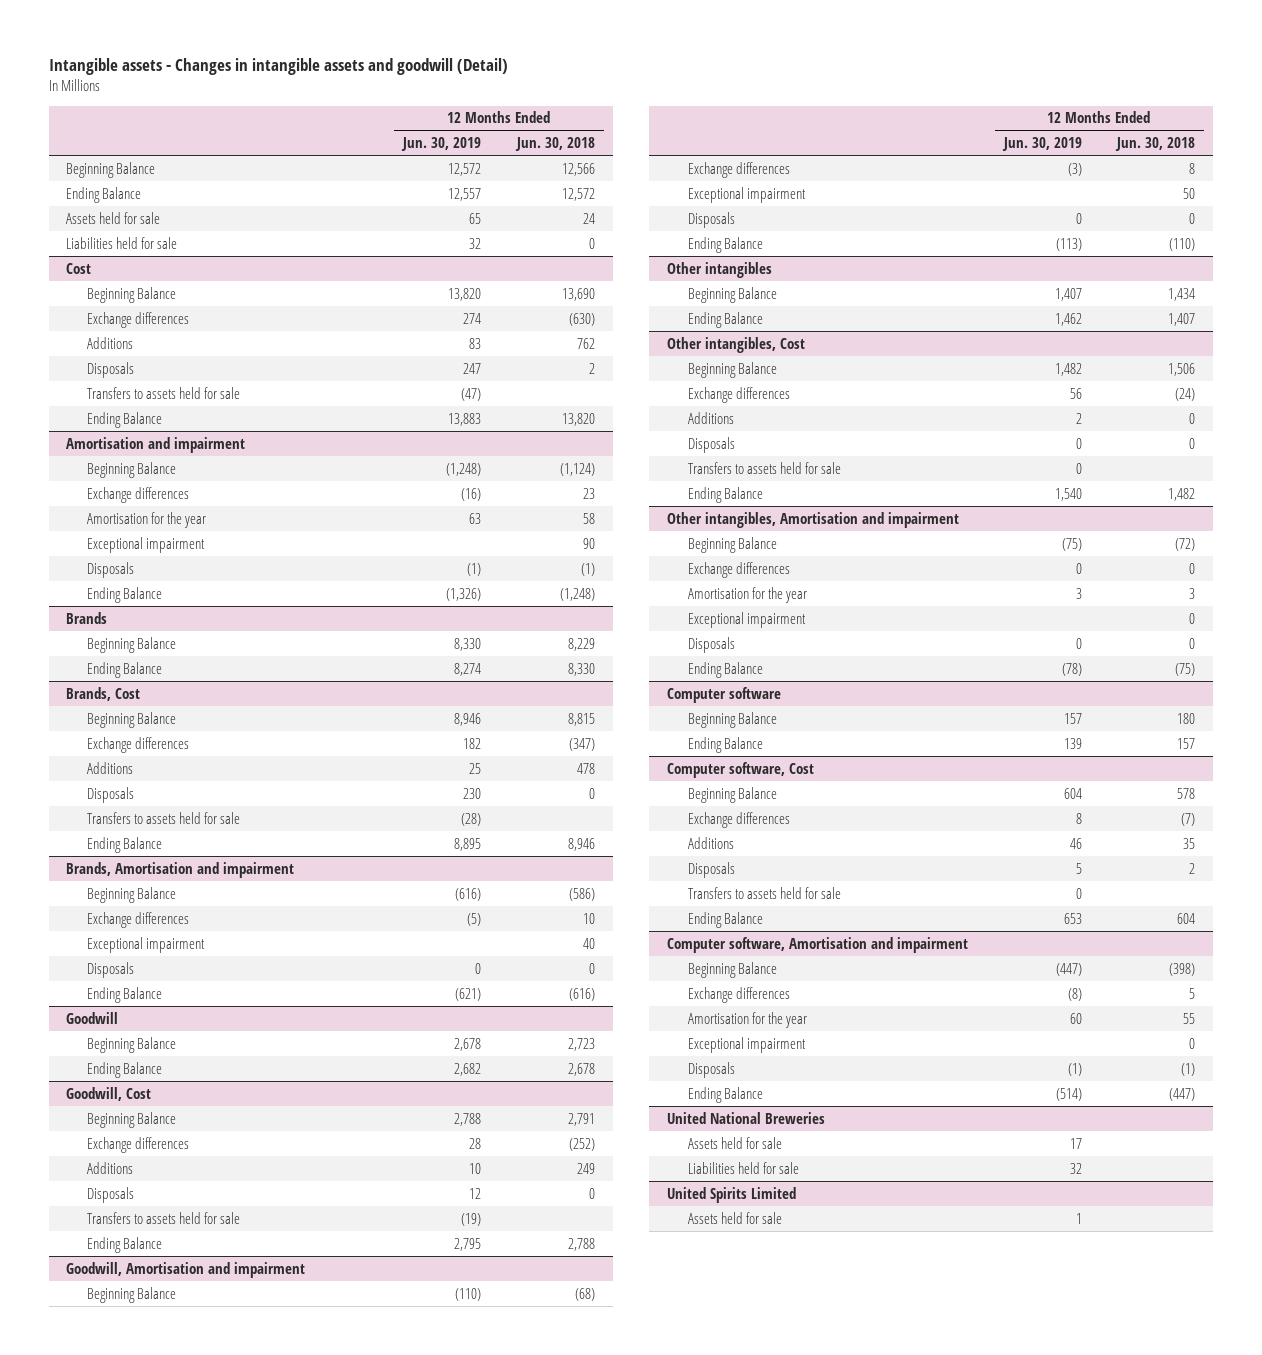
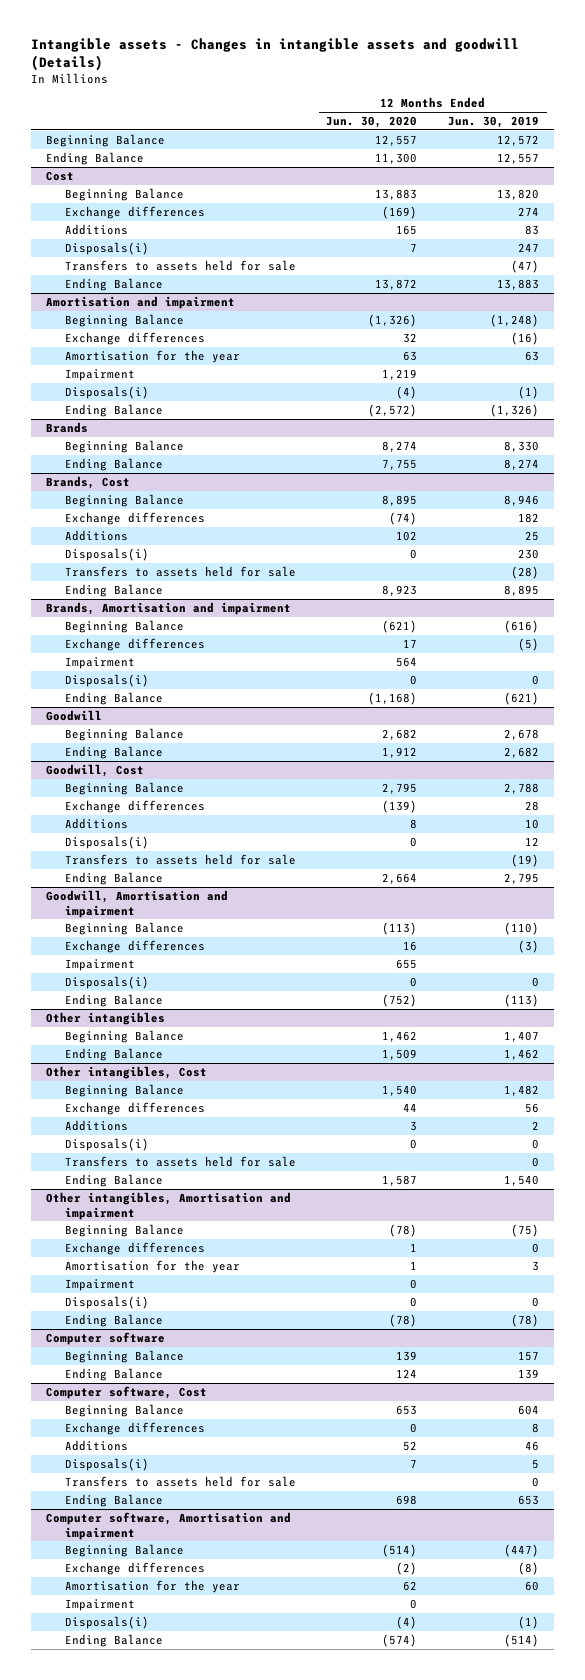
- Intangible assets - Changes in intangible assets and goodwill (Detail)
+ Intangible assets - Changes in intangible assets and goodwill (Details)
- | 12 Months Ended Jun. 30, 2019 | 12 Months Ended Jun. 30, 2018
+ | 12 Months Ended Jun. 30, 2020 | 12 Months Ended Jun. 30, 2019
- Assets held for sale | 65 | 24
- Liabilities held for sale | 32 | 0
@ Cost
- Disposals | 247 | 2
+ Disposals(i) | 7 | 247
@ Amortisation and impairment
- Exceptional impairment | | 90
- Disposals | (1) | (1)
+ Impairment | 1,219 |
+ Disposals(i) | (4) | (1)
@ Brands, Cost
- Disposals | 230 | 0
+ Disposals(i) | 0 | 230
@ Brands, Amortisation and impairment
- Exceptional impairment | | 40
- Disposals | 0 | 0
+ Impairment | 564 |
+ Disposals(i) | 0 | 0
@ Goodwill, Cost
- Disposals | 12 | 0
+ Disposals(i) | 0 | 12
@ Goodwill, Amortisation and impairment
- Exceptional impairment | | 50
- Disposals | 0 | 0
+ Impairment | 655 |
+ Disposals(i) | 0 | 0
@ Other intangibles, Cost
- Disposals | 0 | 0
+ Disposals(i) | 0 | 0
@ Other intangibles, Amortisation and impairment
- Exceptional impairment | | 0
- Disposals | 0 | 0
+ Impairment | 0 |
+ Disposals(i) | 0 | 0
@ Computer software, Cost
- Disposals | 5 | 2
+ Disposals(i) | 7 | 5
@ Computer software, Amortisation and impairment
- Exceptional impairment | | 0
- Disposals | (1) | (1)
+ Impairment | 0 |
+ Disposals(i) | (4) | (1)
- United National Breweries
- Assets held for sale | 17 |
- Liabilities held for sale | 32 |
- United Spirits Limited
- Assets held for sale | 1 |

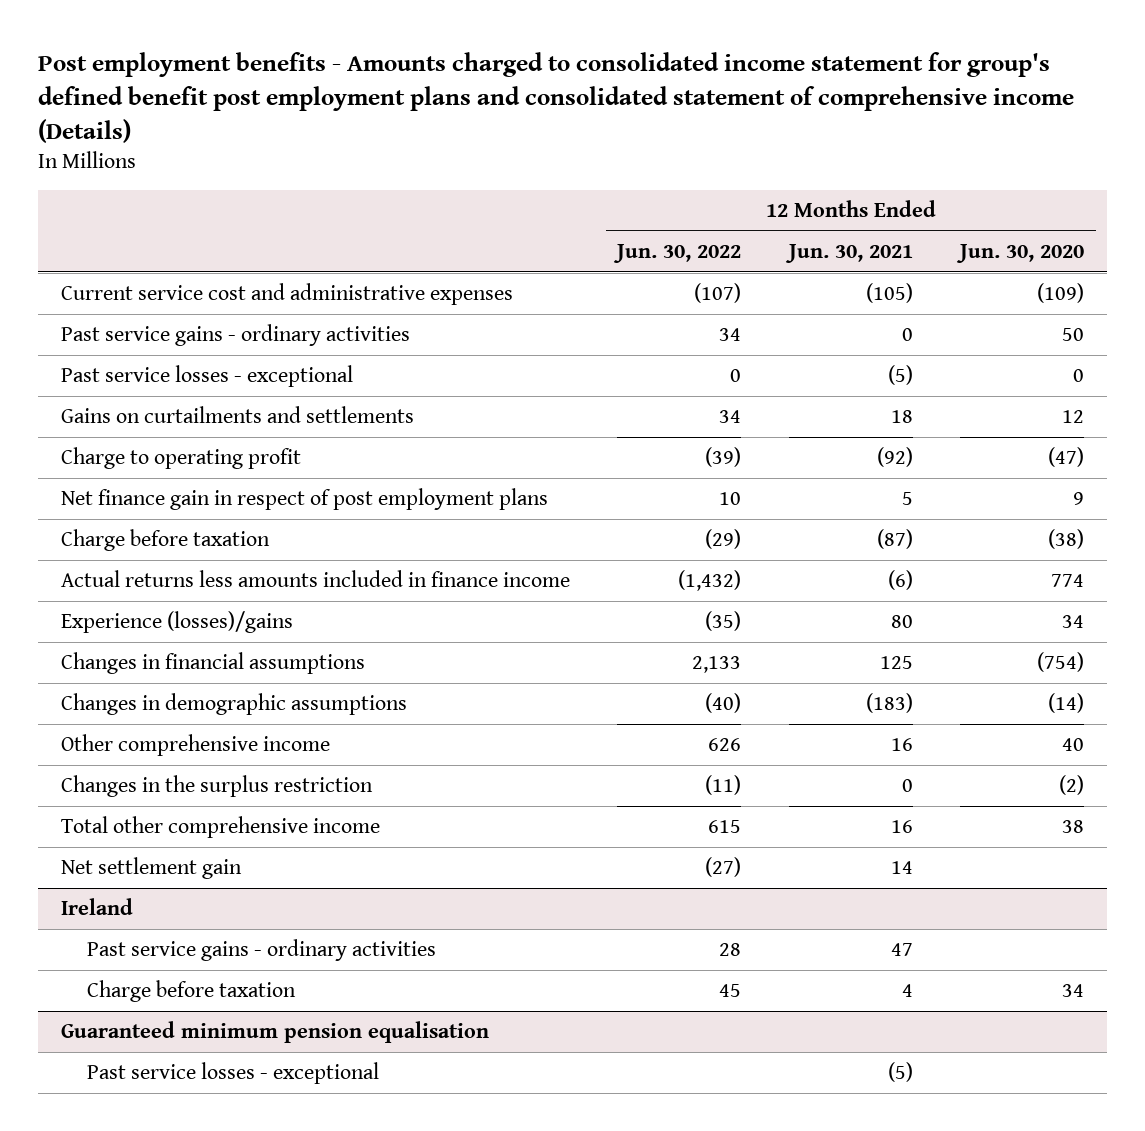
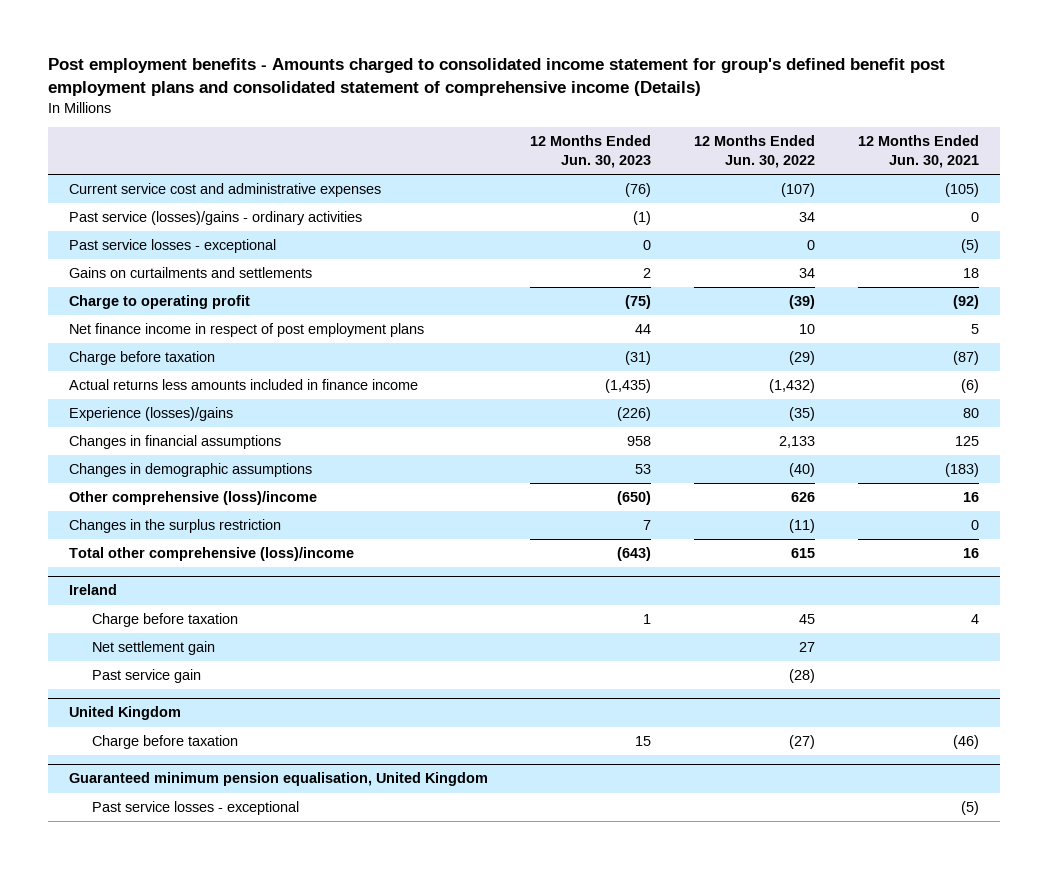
- | 12 Months Ended Jun. 30, 2022 | 12 Months Ended Jun. 30, 2021 | 12 Months Ended Jun. 30, 2020
+ | 12 Months Ended Jun. 30, 2023 | 12 Months Ended Jun. 30, 2022 | 12 Months Ended Jun. 30, 2021
- Past service gains - ordinary activities | 34 | 0 | 50
+ Past service (losses)/gains - ordinary activities | (1) | 34 | 0
- Net finance gain in respect of post employment plans | 10 | 5 | 9
+ Net finance income in respect of post employment plans | 44 | 10 | 5
- Other comprehensive income | 626 | 16 | 40
+ Other comprehensive (loss)/income | (650) | 626 | 16
- Total other comprehensive income | 615 | 16 | 38
- Net settlement gain | (27) | 14 |
+ Total other comprehensive (loss)/income | (643) | 615 | 16
@ Ireland
- Past service gains - ordinary activities | 28 | 47 |
- Guaranteed minimum pension equalisation
@ Ireland
+ Net settlement gain | | 27 |
+ Past service gain | | (28) |
+ United Kingdom
+ Charge before taxation | 15 | (27) | (46)
+ Guaranteed minimum pension equalisation, United Kingdom

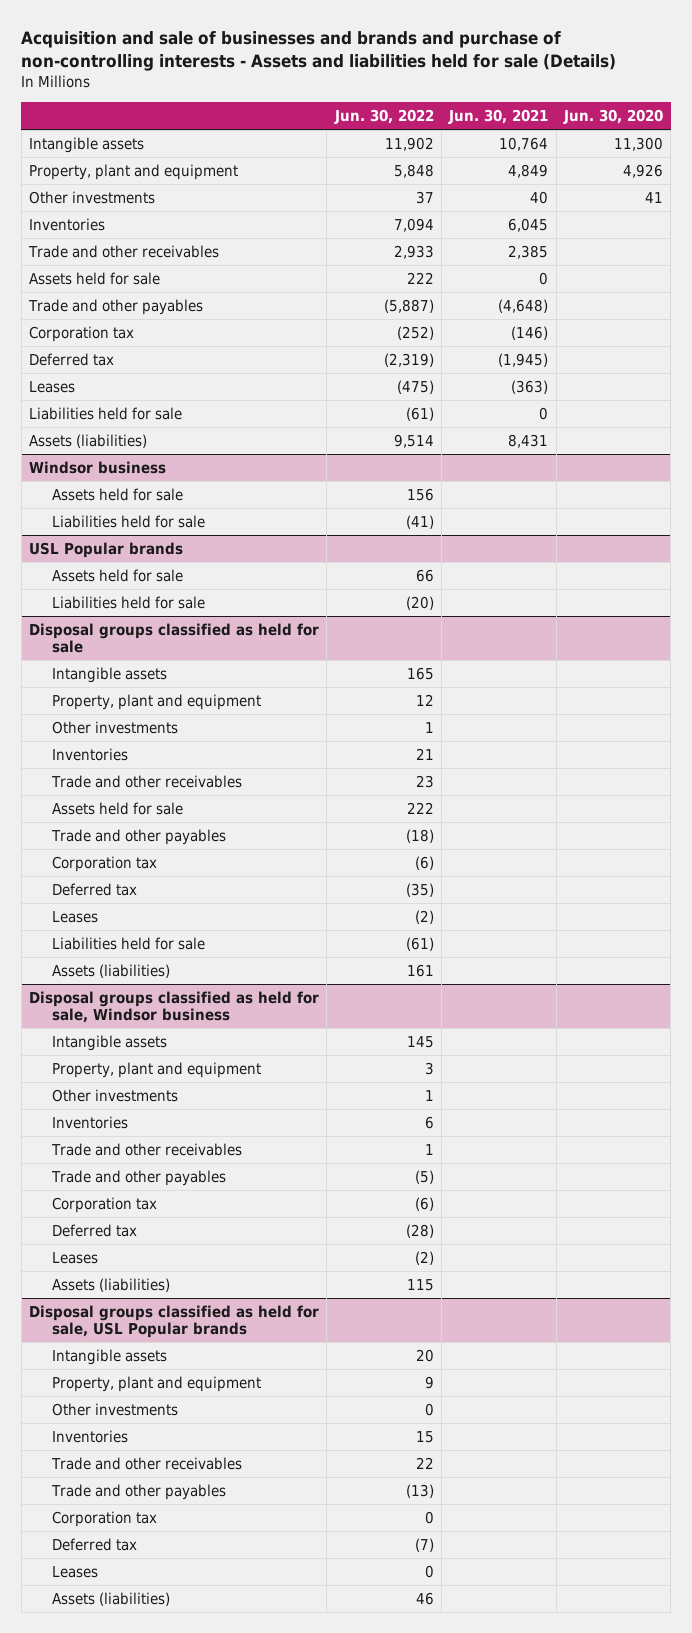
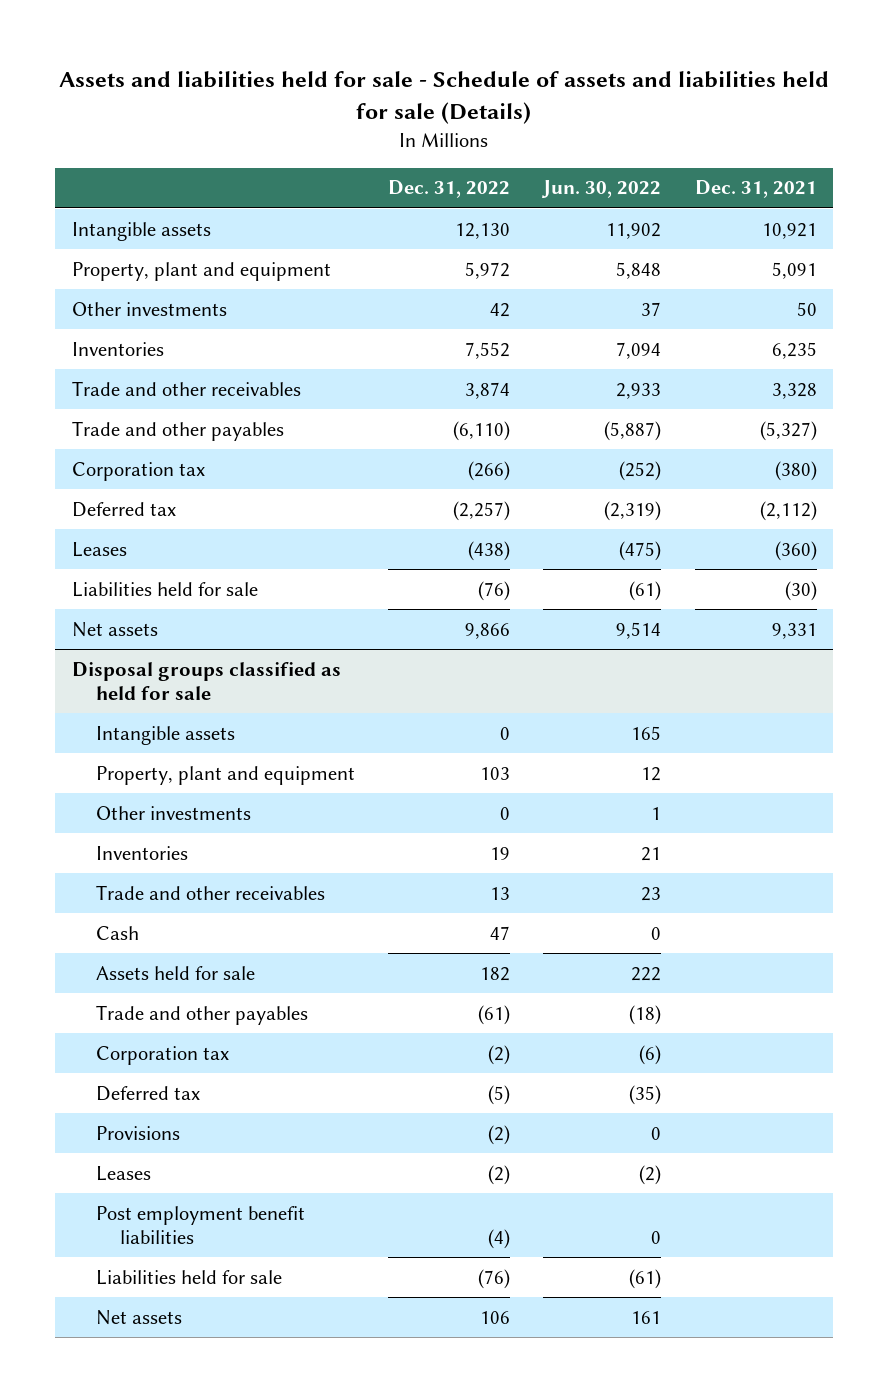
- Acquisition and sale of businesses and brands and purchase of non-controlling interests - Assets and liabilities held for sale (Details)
+ Assets and liabilities held for sale - Schedule of assets and liabilities held for sale (Details)
- | Jun. 30, 2022 | Jun. 30, 2021 | Jun. 30, 2020
+ | Dec. 31, 2022 | Jun. 30, 2022 | Dec. 31, 2021
- Assets held for sale | 222 | 0 |
- Assets (liabilities) | 9,514 | 8,431 |
- Windsor business
- Assets held for sale | 156 | |
- Liabilities held for sale | (41) | |
- USL Popular brands
- Assets held for sale | 66 | |
- Liabilities held for sale | (20) | |
+ Net assets | 9,866 | 9,514 | 9,331
@ Disposal groups classified as held for sale
+ Cash | 47 | 0 |
+ Provisions | (2) | 0 |
+ Post employment benefit liabilities | (4) | 0 |
- Assets (liabilities) | 161 | |
- Disposal groups classified as held for sale, Windsor business
- Intangible assets | 145 | |
- Property, plant and equipment | 3 | |
- Other investments | 1 | |
- Inventories | 6 | |
- Trade and other receivables | 1 | |
- Trade and other payables | (5) | |
- Corporation tax | (6) | |
- Deferred tax | (28) | |
- Leases | (2) | |
- Assets (liabilities) | 115 | |
- Disposal groups classified as held for sale, USL Popular brands
- Intangible assets | 20 | |
- Property, plant and equipment | 9 | |
- Other investments | 0 | |
- Inventories | 15 | |
- Trade and other receivables | 22 | |
- Trade and other payables | (13) | |
- Corporation tax | 0 | |
- Deferred tax | (7) | |
- Leases | 0 | |
- Assets (liabilities) | 46 | |
@ Disposal groups classified as held for sale
+ Net assets | 106 | 161 |

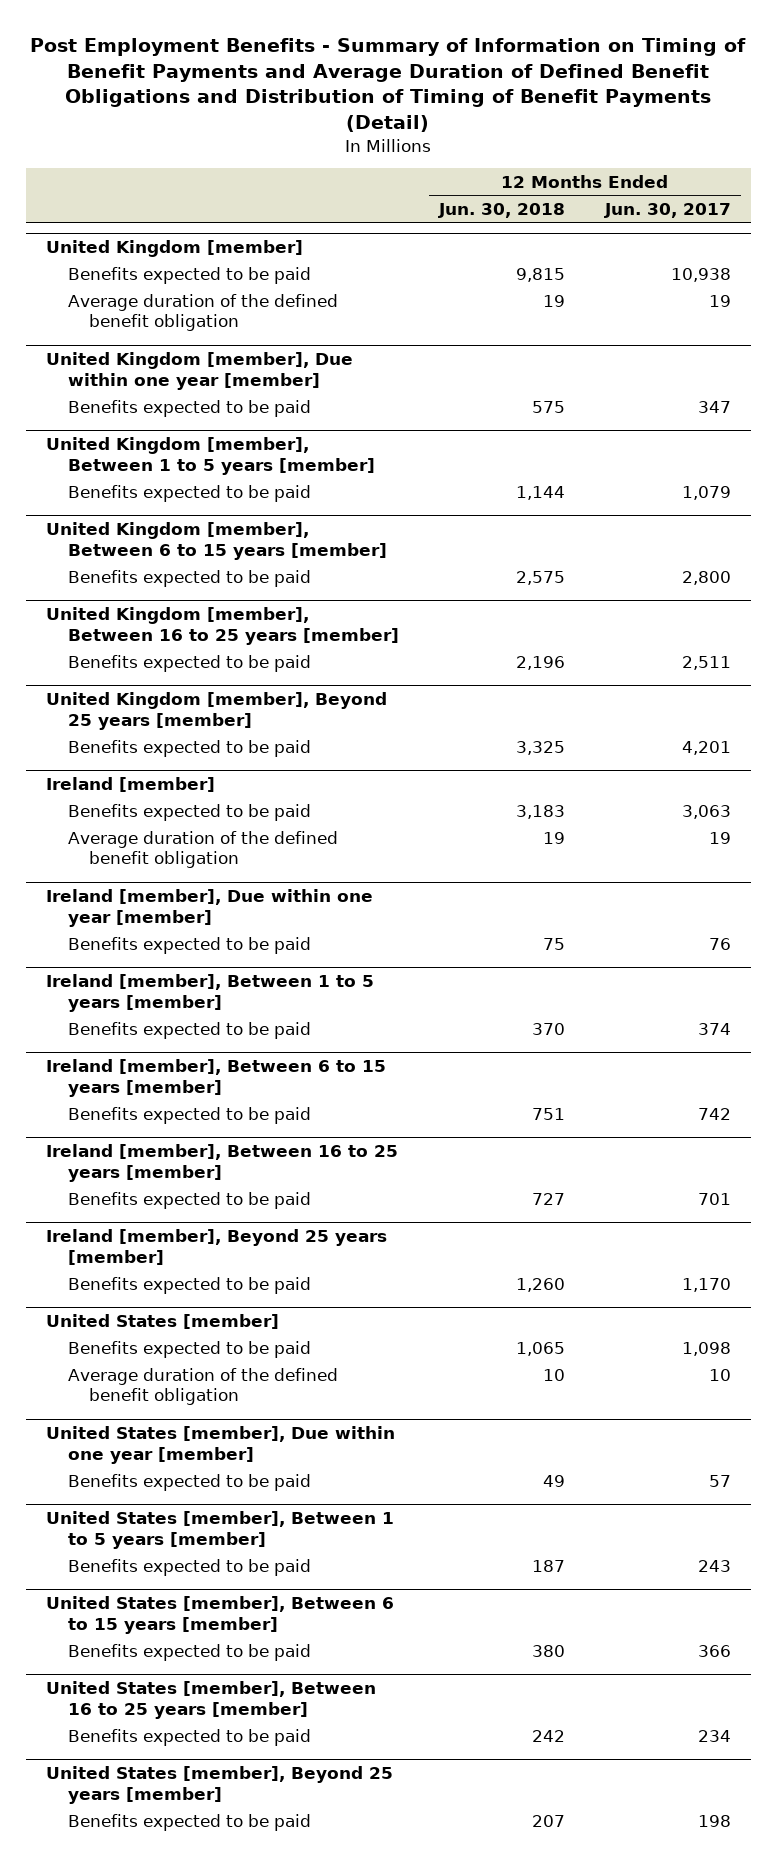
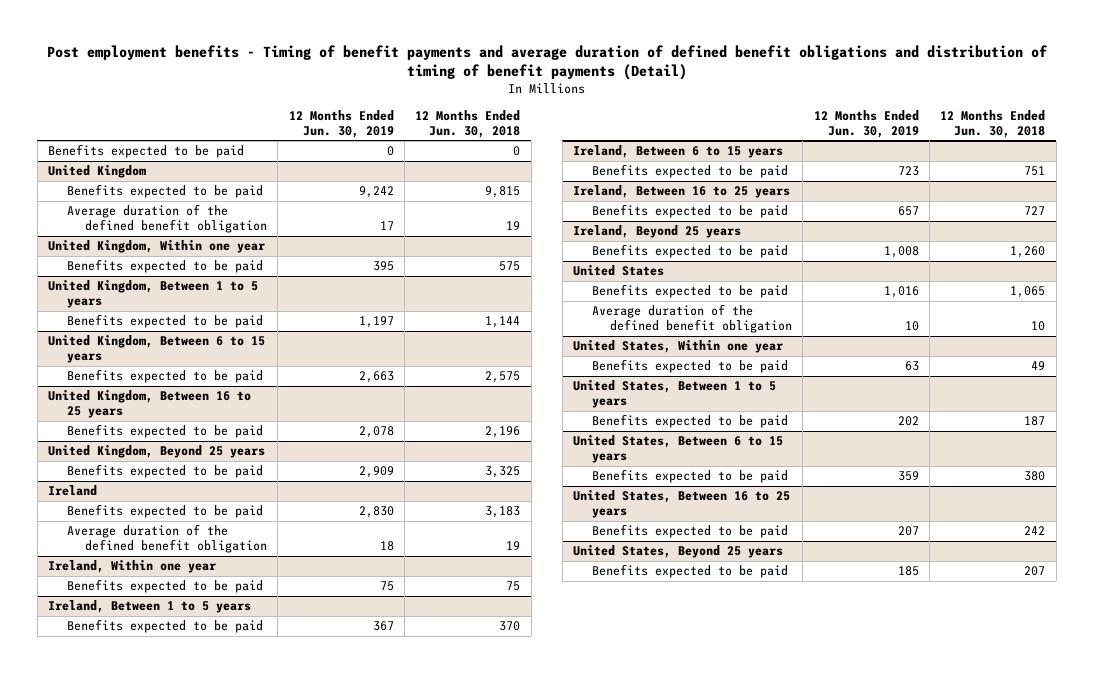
- Post Employment Benefits - Summary of Information on Timing of Benefit Payments and Average Duration of Defined Benefit Obligations and Distribution of Timing of Benefit Payments (Detail)
+ Post employment benefits - Timing of benefit payments and average duration of defined benefit obligations and distribution of timing of benefit payments (Detail)
- | 12 Months Ended Jun. 30, 2018 | 12 Months Ended Jun. 30, 2017
+ | 12 Months Ended Jun. 30, 2019 | 12 Months Ended Jun. 30, 2018
- United Kingdom [member]
+ Benefits expected to be paid | 0 | 0
+ United Kingdom
- United Kingdom [member], Due within one year [member]
+ United Kingdom, Within one year
- United Kingdom [member], Between 1 to 5 years [member]
+ United Kingdom, Between 1 to 5 years
- United Kingdom [member], Between 6 to 15 years [member]
+ United Kingdom, Between 6 to 15 years
- United Kingdom [member], Between 16 to 25 years [member]
+ United Kingdom, Between 16 to 25 years
- United Kingdom [member], Beyond 25 years [member]
+ United Kingdom, Beyond 25 years
- Ireland [member]
+ Ireland
- Ireland [member], Due within one year [member]
+ Ireland, Within one year
- Ireland [member], Between 1 to 5 years [member]
+ Ireland, Between 1 to 5 years
- Ireland [member], Between 6 to 15 years [member]
+ Ireland, Between 6 to 15 years
- Ireland [member], Between 16 to 25 years [member]
+ Ireland, Between 16 to 25 years
- Ireland [member], Beyond 25 years [member]
+ Ireland, Beyond 25 years
- United States [member]
+ United States
- United States [member], Due within one year [member]
+ United States, Within one year
- United States [member], Between 1 to 5 years [member]
+ United States, Between 1 to 5 years
- United States [member], Between 6 to 15 years [member]
+ United States, Between 6 to 15 years
- United States [member], Between 16 to 25 years [member]
+ United States, Between 16 to 25 years
- United States [member], Beyond 25 years [member]
+ United States, Beyond 25 years

